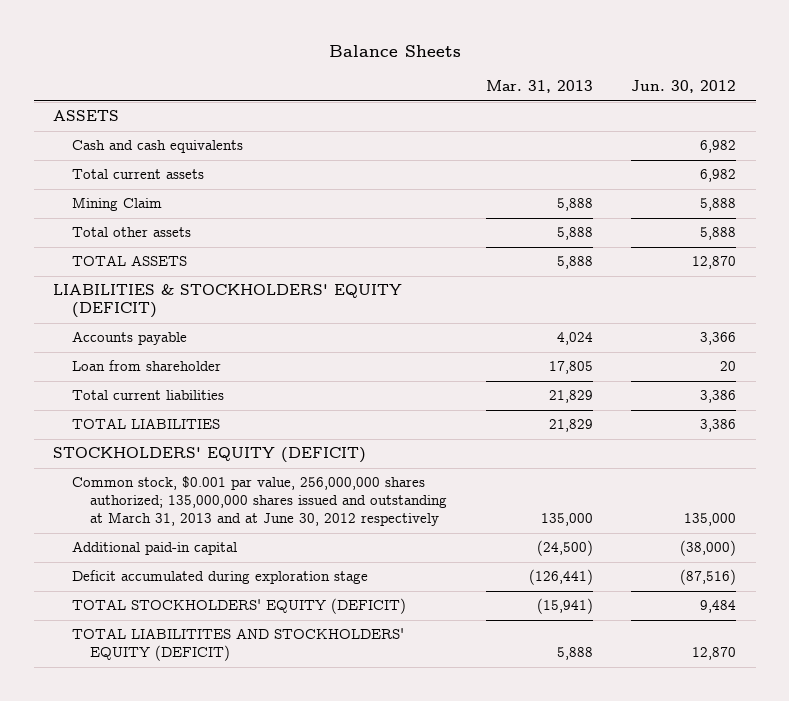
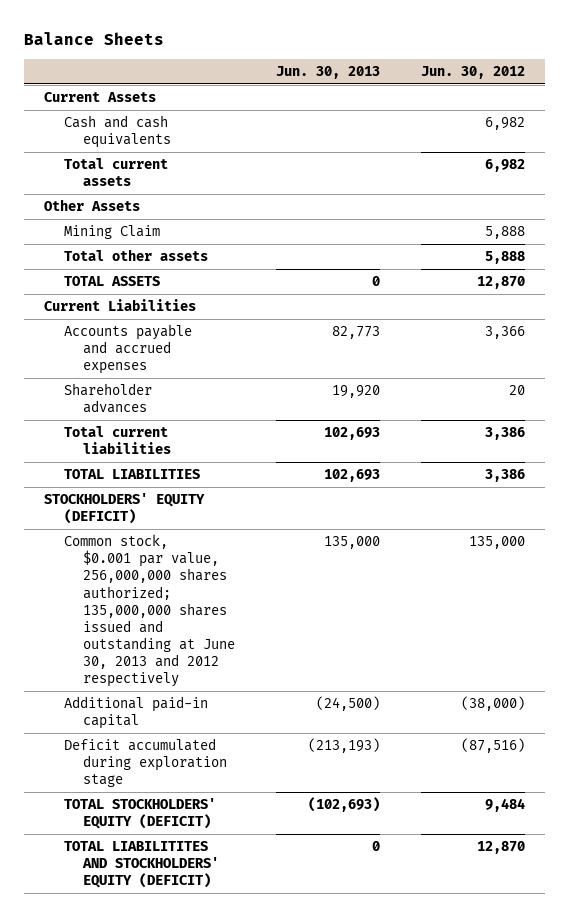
- | Mar. 31, 2013 | Jun. 30, 2012
+ | Jun. 30, 2013 | Jun. 30, 2012
- ASSETS
+ Current Assets
+ Other Assets
- LIABILITIES & STOCKHOLDERS' EQUITY (DEFICIT)
- Accounts payable | 4,024 | 3,366
- Loan from shareholder | 17,805 | 20
+ Current Liabilities
+ Accounts payable and accrued expenses | 82,773 | 3,366
+ Shareholder advances | 19,920 | 20
- Common stock, $0.001 par value, 256,000,000 shares authorized; 135,000,000 shares issued and outstanding at March 31, 2013 and at June 30, 2012 respectively | 135,000 | 135,000
+ Common stock, $0.001 par value, 256,000,000 shares authorized; 135,000,000 shares issued and outstanding at June 30, 2013 and 2012 respectively | 135,000 | 135,000

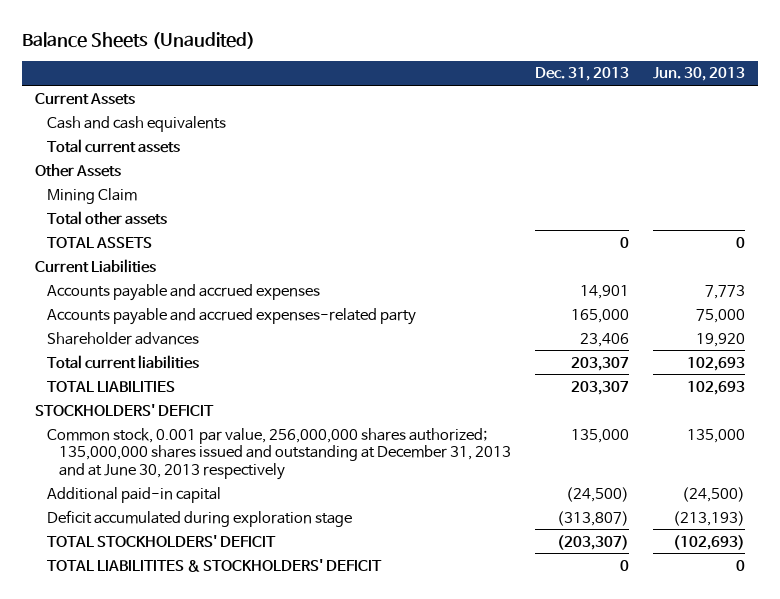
- Balance Sheets
+ Balance Sheets (Unaudited)
- | Jun. 30, 2013 | Jun. 30, 2012
+ | Dec. 31, 2013 | Jun. 30, 2013
- Accounts payable and accrued expenses | 82,773 | 3,366
+ Accounts payable and accrued expenses | 14,901 | 7,773
+ Accounts payable and accrued expenses-related party | 165,000 | 75,000
- STOCKHOLDERS' EQUITY (DEFICIT)
- Common stock, $0.001 par value, 256,000,000 shares authorized; 135,000,000 shares issued and outstanding at June 30, 2013 and 2012 respectively | 135,000 | 135,000
+ STOCKHOLDERS' DEFICIT
+ Common stock, 0.001 par value, 256,000,000 shares authorized; 135,000,000 shares issued and outstanding at December 31, 2013 and at June 30, 2013 respectively | 135,000 | 135,000
- TOTAL STOCKHOLDERS' EQUITY (DEFICIT) | (102,693) | 9,484
- TOTAL LIABILITITES AND STOCKHOLDERS' EQUITY (DEFICIT) | 0 | 12,870
+ TOTAL STOCKHOLDERS' DEFICIT | (203,307) | (102,693)
+ TOTAL LIABILITITES & STOCKHOLDERS' DEFICIT | 0 | 0

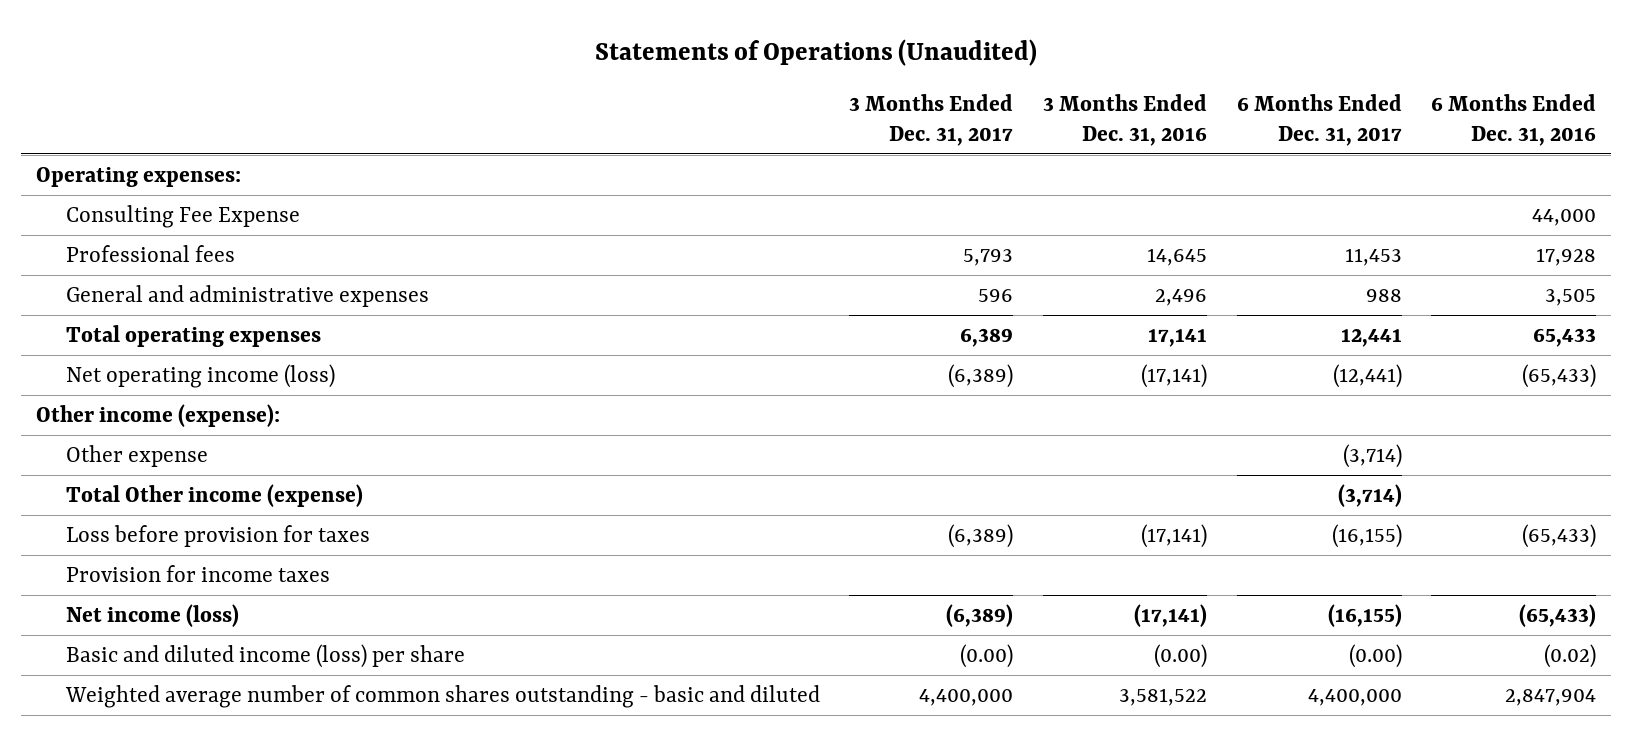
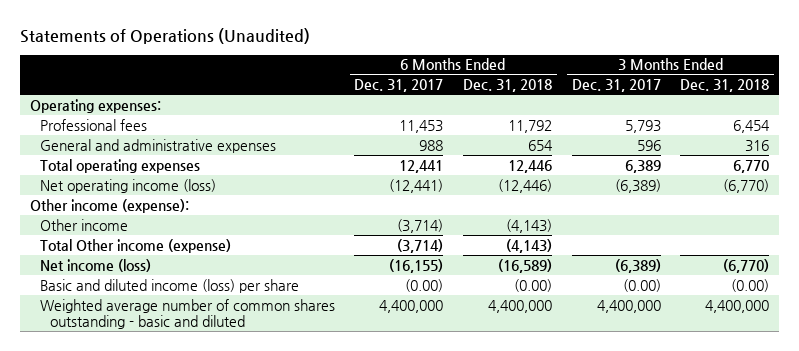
- | 3 Months Ended Dec. 31, 2017 | 3 Months Ended Dec. 31, 2016 | 6 Months Ended Dec. 31, 2017 | 6 Months Ended Dec. 31, 2016
+ | 6 Months Ended Dec. 31, 2017 | 6 Months Ended Dec. 31, 2018 | 3 Months Ended Dec. 31, 2017 | 3 Months Ended Dec. 31, 2018
- Consulting Fee Expense | | | | 44,000
- Other expense | | | (3,714) |
+ Other income | (3,714) | (4,143) | |
- Loss before provision for taxes | (6,389) | (17,141) | (16,155) | (65,433)
- Provision for income taxes

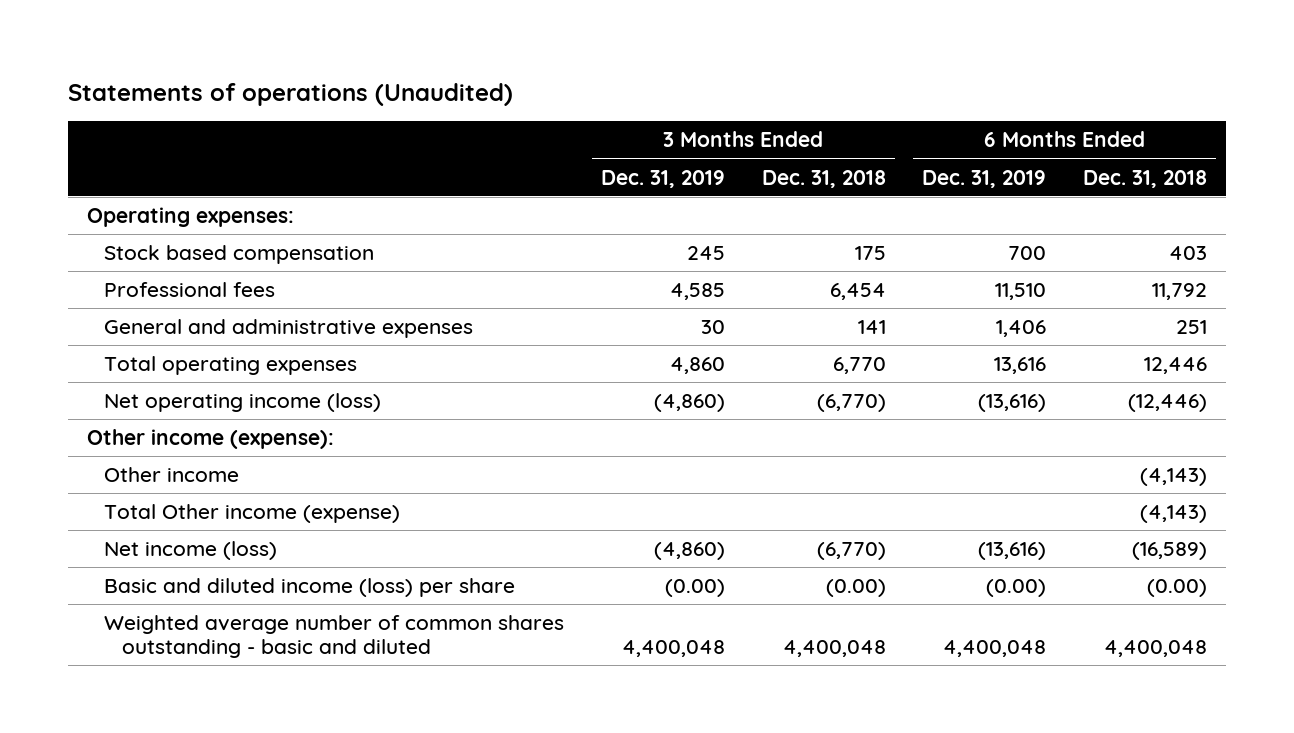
- Statements of Operations (Unaudited)
+ Statements of operations (Unaudited)
- | 6 Months Ended Dec. 31, 2017 | 6 Months Ended Dec. 31, 2018 | 3 Months Ended Dec. 31, 2017 | 3 Months Ended Dec. 31, 2018
+ | 3 Months Ended Dec. 31, 2019 | 3 Months Ended Dec. 31, 2018 | 6 Months Ended Dec. 31, 2019 | 6 Months Ended Dec. 31, 2018
+ Stock based compensation | 245 | 175 | 700 | 403
- General and administrative expenses | 988 | 654 | 596 | 316
+ General and administrative expenses | 30 | 141 | 1,406 | 251
- Weighted average number of common shares outstanding - basic and diluted | 4,400,000 | 4,400,000 | 4,400,000 | 4,400,000
+ Weighted average number of common shares outstanding - basic and diluted | 4,400,048 | 4,400,048 | 4,400,048 | 4,400,048

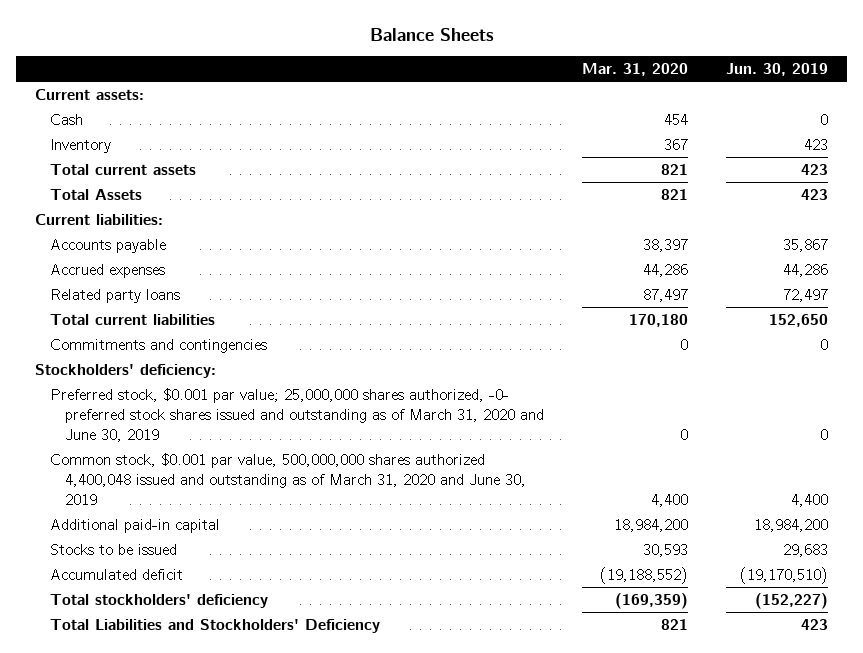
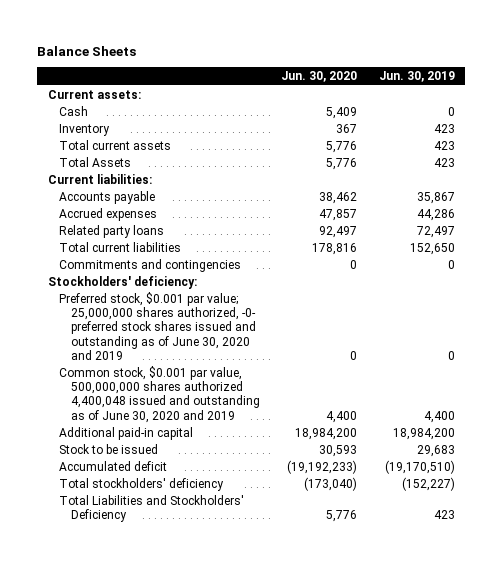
- | Mar. 31, 2020 | Jun. 30, 2019
+ | Jun. 30, 2020 | Jun. 30, 2019
- Preferred stock, $0.001 par value; 25,000,000 shares authorized, -0- preferred stock shares issued and outstanding as of March 31, 2020 and June 30, 2019 | 0 | 0
- Common stock, $0.001 par value, 500,000,000 shares authorized 4,400,048 issued and outstanding as of March 31, 2020 and June 30, 2019 | 4,400 | 4,400
+ Preferred stock, $0.001 par value; 25,000,000 shares authorized, -0- preferred stock shares issued and outstanding as of June 30, 2020 and 2019 | 0 | 0
+ Common stock, $0.001 par value, 500,000,000 shares authorized 4,400,048 issued and outstanding as of June 30, 2020 and 2019 | 4,400 | 4,400
- Stocks to be issued | 30,593 | 29,683
+ Stock to be issued | 30,593 | 29,683

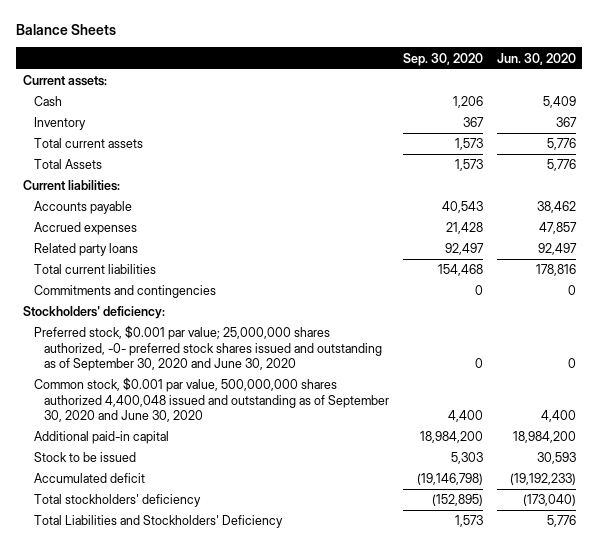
- | Jun. 30, 2020 | Jun. 30, 2019
+ | Sep. 30, 2020 | Jun. 30, 2020
- Preferred stock, $0.001 par value; 25,000,000 shares authorized, -0- preferred stock shares issued and outstanding as of June 30, 2020 and 2019 | 0 | 0
- Common stock, $0.001 par value, 500,000,000 shares authorized 4,400,048 issued and outstanding as of June 30, 2020 and 2019 | 4,400 | 4,400
+ Preferred stock, $0.001 par value; 25,000,000 shares authorized, -0- preferred stock shares issued and outstanding as of September 30, 2020 and June 30, 2020 | 0 | 0
+ Common stock, $0.001 par value, 500,000,000 shares authorized 4,400,048 issued and outstanding as of September 30, 2020 and June 30, 2020 | 4,400 | 4,400

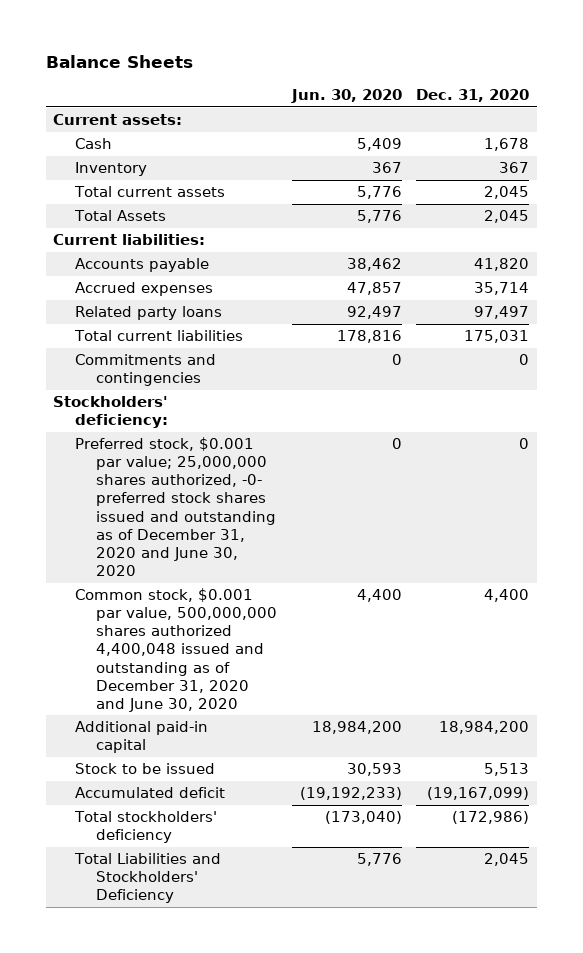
- | Sep. 30, 2020 | Jun. 30, 2020
+ | Jun. 30, 2020 | Dec. 31, 2020
- Preferred stock, $0.001 par value; 25,000,000 shares authorized, -0- preferred stock shares issued and outstanding as of September 30, 2020 and June 30, 2020 | 0 | 0
- Common stock, $0.001 par value, 500,000,000 shares authorized 4,400,048 issued and outstanding as of September 30, 2020 and June 30, 2020 | 4,400 | 4,400
+ Preferred stock, $0.001 par value; 25,000,000 shares authorized, -0- preferred stock shares issued and outstanding as of December 31, 2020 and June 30, 2020 | 0 | 0
+ Common stock, $0.001 par value, 500,000,000 shares authorized 4,400,048 issued and outstanding as of December 31, 2020 and June 30, 2020 | 4,400 | 4,400

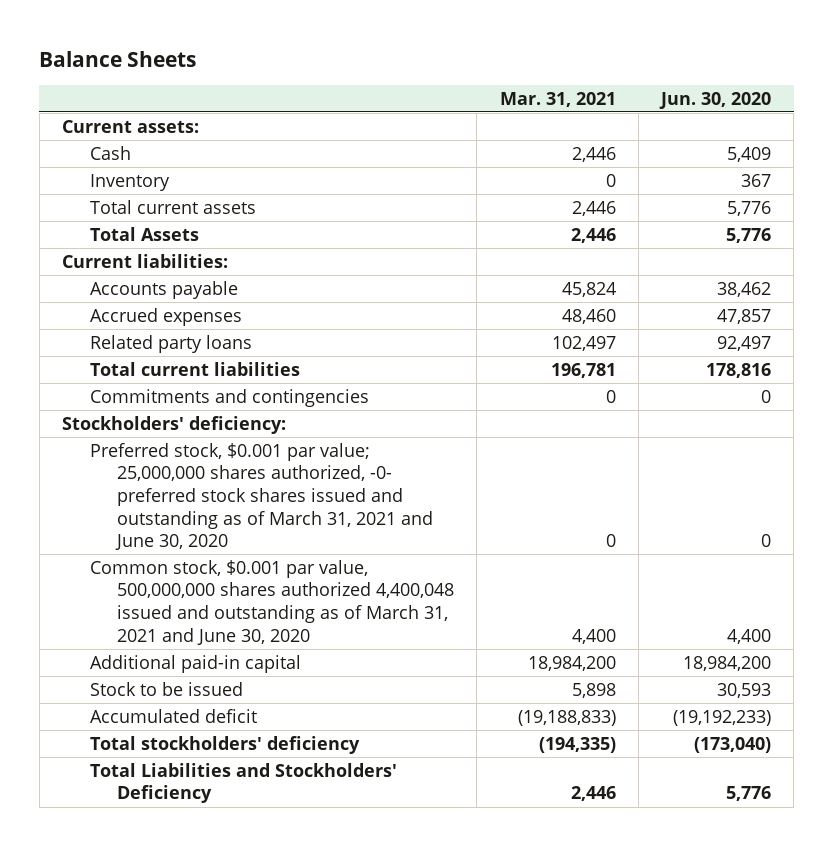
- | Jun. 30, 2020 | Dec. 31, 2020
+ | Mar. 31, 2021 | Jun. 30, 2020
- Preferred stock, $0.001 par value; 25,000,000 shares authorized, -0- preferred stock shares issued and outstanding as of December 31, 2020 and June 30, 2020 | 0 | 0
- Common stock, $0.001 par value, 500,000,000 shares authorized 4,400,048 issued and outstanding as of December 31, 2020 and June 30, 2020 | 4,400 | 4,400
+ Preferred stock, $0.001 par value; 25,000,000 shares authorized, -0- preferred stock shares issued and outstanding as of March 31, 2021 and June 30, 2020 | 0 | 0
+ Common stock, $0.001 par value, 500,000,000 shares authorized 4,400,048 issued and outstanding as of March 31, 2021 and June 30, 2020 | 4,400 | 4,400

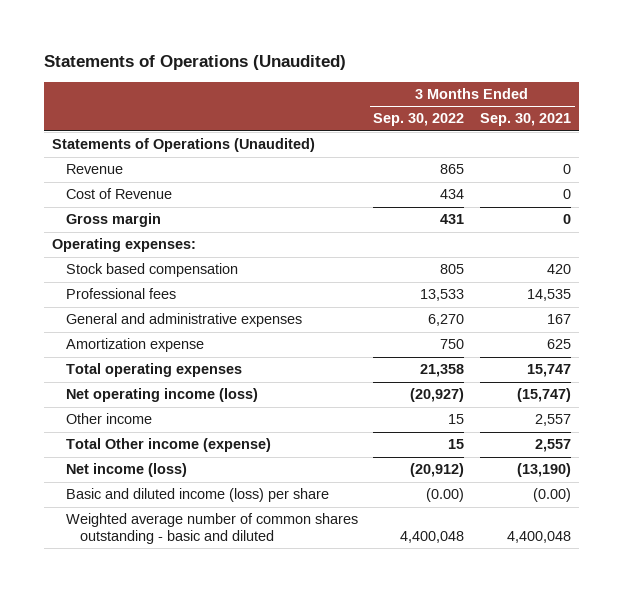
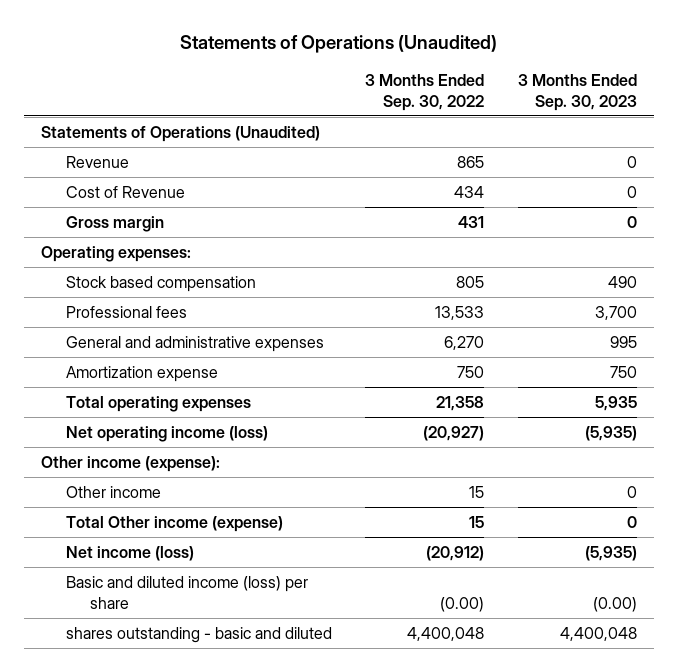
- | 3 Months Ended Sep. 30, 2022 | 3 Months Ended Sep. 30, 2021
+ | 3 Months Ended Sep. 30, 2022 | 3 Months Ended Sep. 30, 2023
+ Other income (expense):
- Weighted average number of common shares outstanding - basic and diluted | 4,400,048 | 4,400,048
+ shares outstanding - basic and diluted | 4,400,048 | 4,400,048

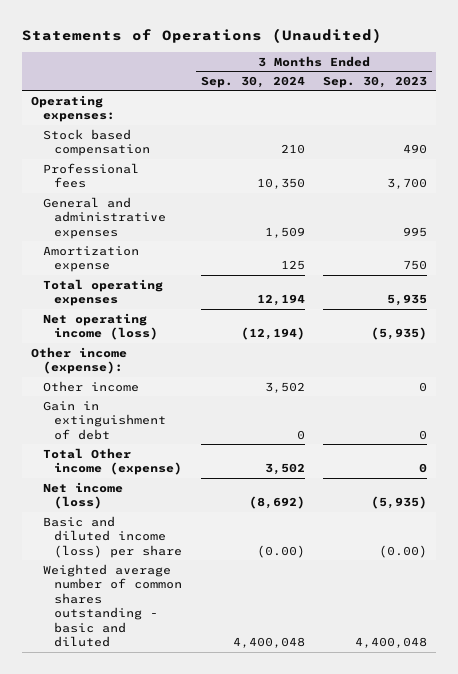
- | 3 Months Ended Sep. 30, 2022 | 3 Months Ended Sep. 30, 2023
+ | 3 Months Ended Sep. 30, 2024 | 3 Months Ended Sep. 30, 2023
- Statements of Operations (Unaudited)
- Revenue | 865 | 0
- Cost of Revenue | 434 | 0
- Gross margin | 431 | 0
+ Gain in extinguishment of debt | 0 | 0
- shares outstanding - basic and diluted | 4,400,048 | 4,400,048
+ Weighted average number of common shares outstanding - basic and diluted | 4,400,048 | 4,400,048

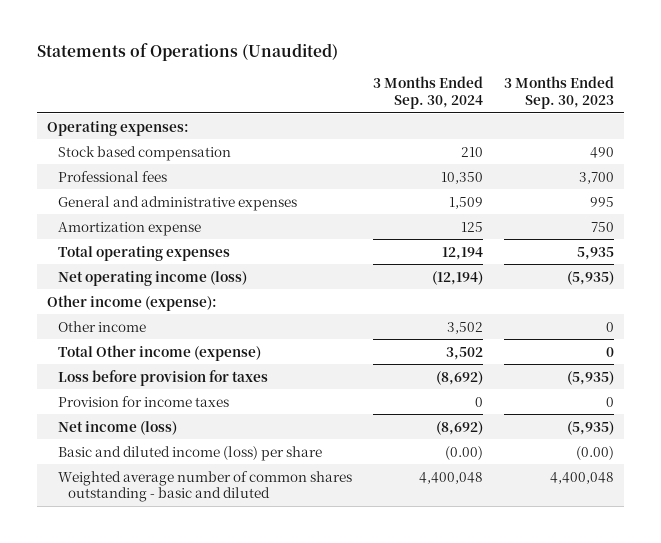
- Gain in extinguishment of debt | 0 | 0
+ Loss before provision for taxes | (8,692) | (5,935)
+ Provision for income taxes | 0 | 0

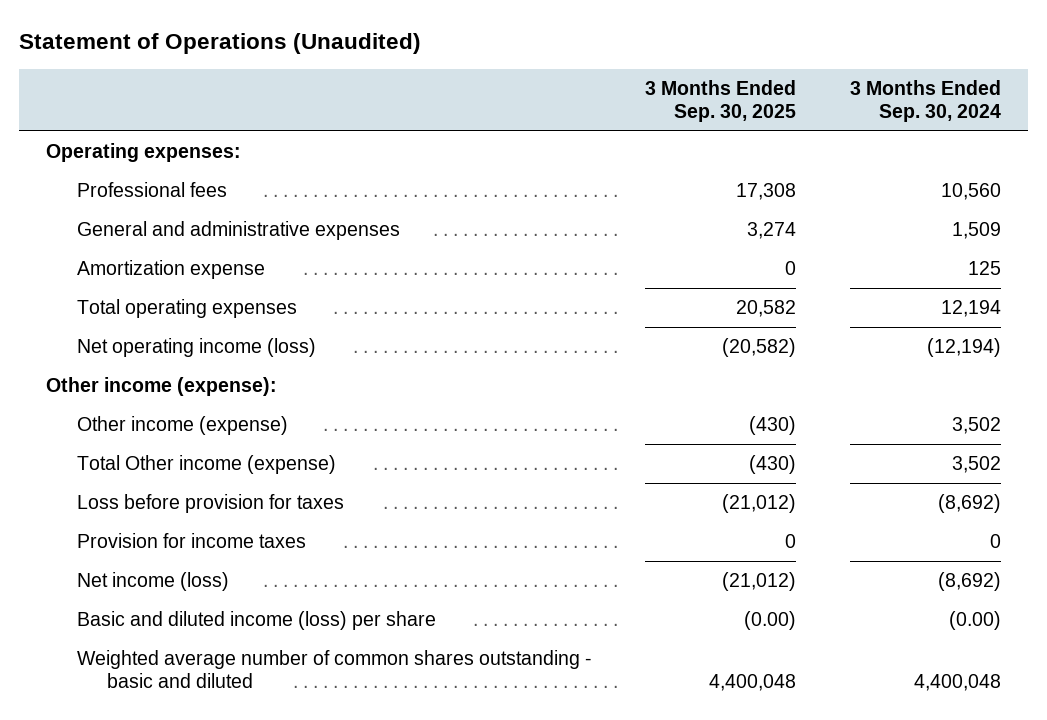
- Statements of Operations (Unaudited)
+ Statement of Operations (Unaudited)
- | 3 Months Ended Sep. 30, 2024 | 3 Months Ended Sep. 30, 2023
+ | 3 Months Ended Sep. 30, 2025 | 3 Months Ended Sep. 30, 2024
- Stock based compensation | 210 | 490
- Professional fees | 10,350 | 3,700
+ Professional fees | 17,308 | 10,560
- Other income | 3,502 | 0
+ Other income (expense) | (430) | 3,502

